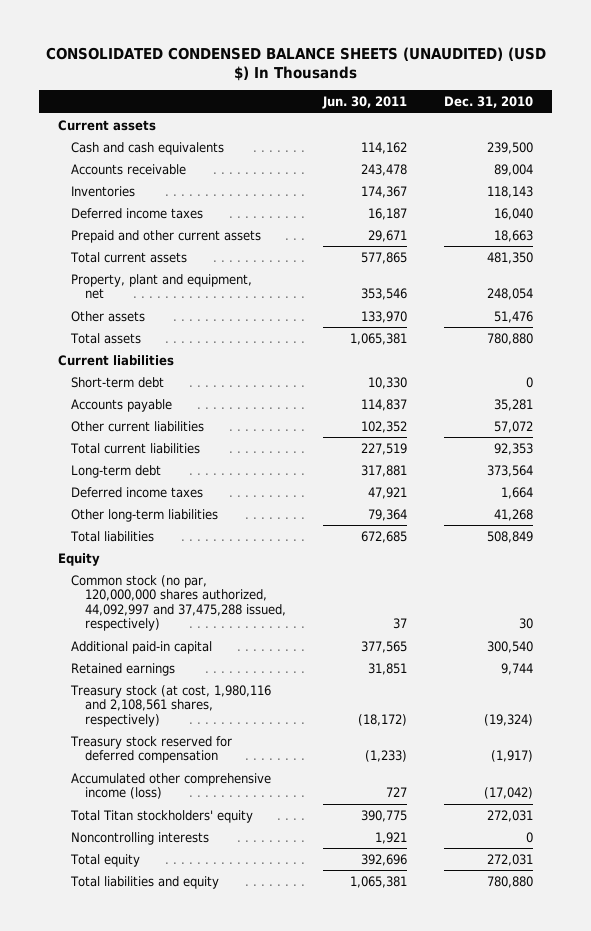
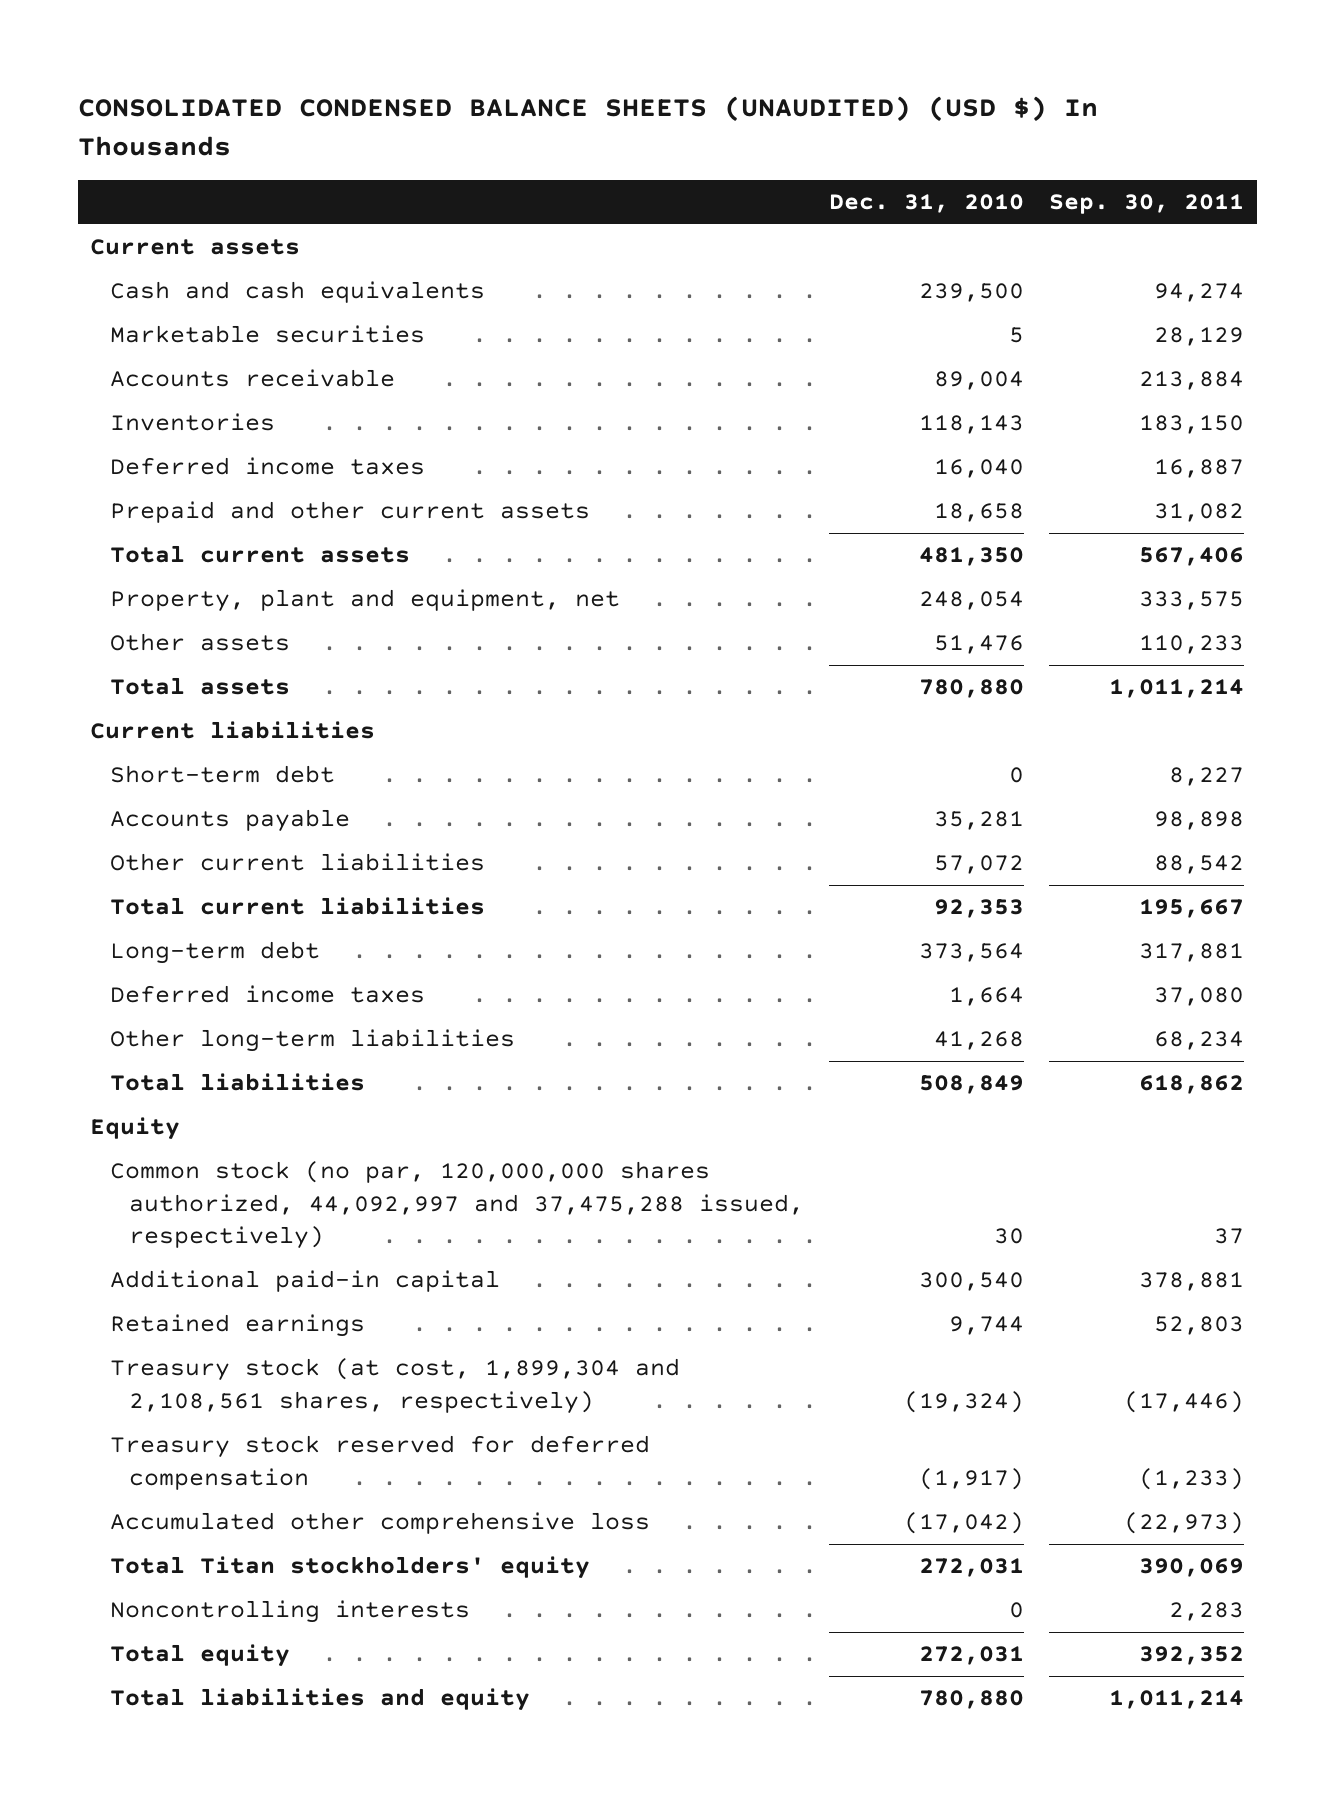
- | Jun. 30, 2011 | Dec. 31, 2010
+ | Dec. 31, 2010 | Sep. 30, 2011
+ Marketable securities | 5 | 28,129
- Prepaid and other current assets | 29,671 | 18,663
+ Prepaid and other current assets | 18,658 | 31,082
- Treasury stock (at cost, 1,980,116 and 2,108,561 shares, respectively) | (18,172) | (19,324)
+ Treasury stock (at cost, 1,899,304 and 2,108,561 shares, respectively) | (19,324) | (17,446)
- Accumulated other comprehensive income (loss) | 727 | (17,042)
+ Accumulated other comprehensive loss | (17,042) | (22,973)

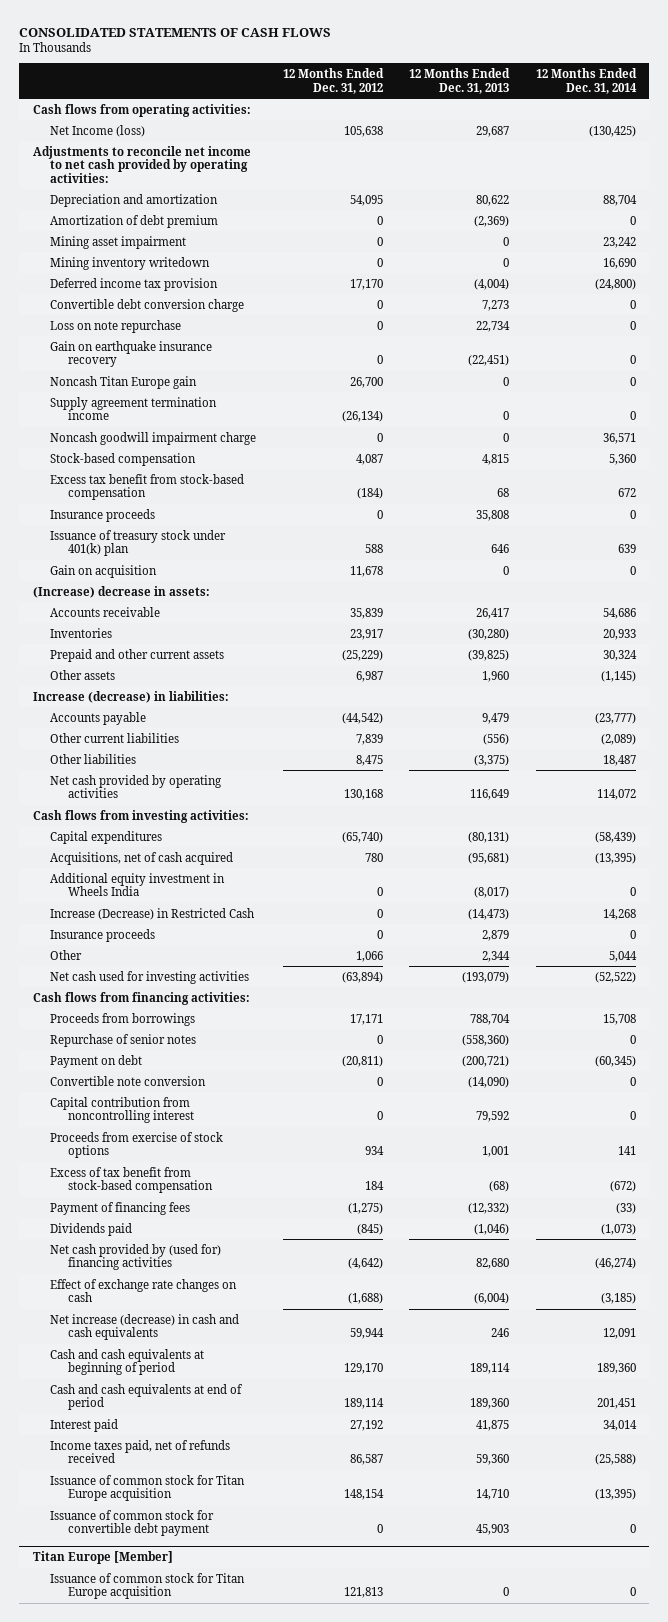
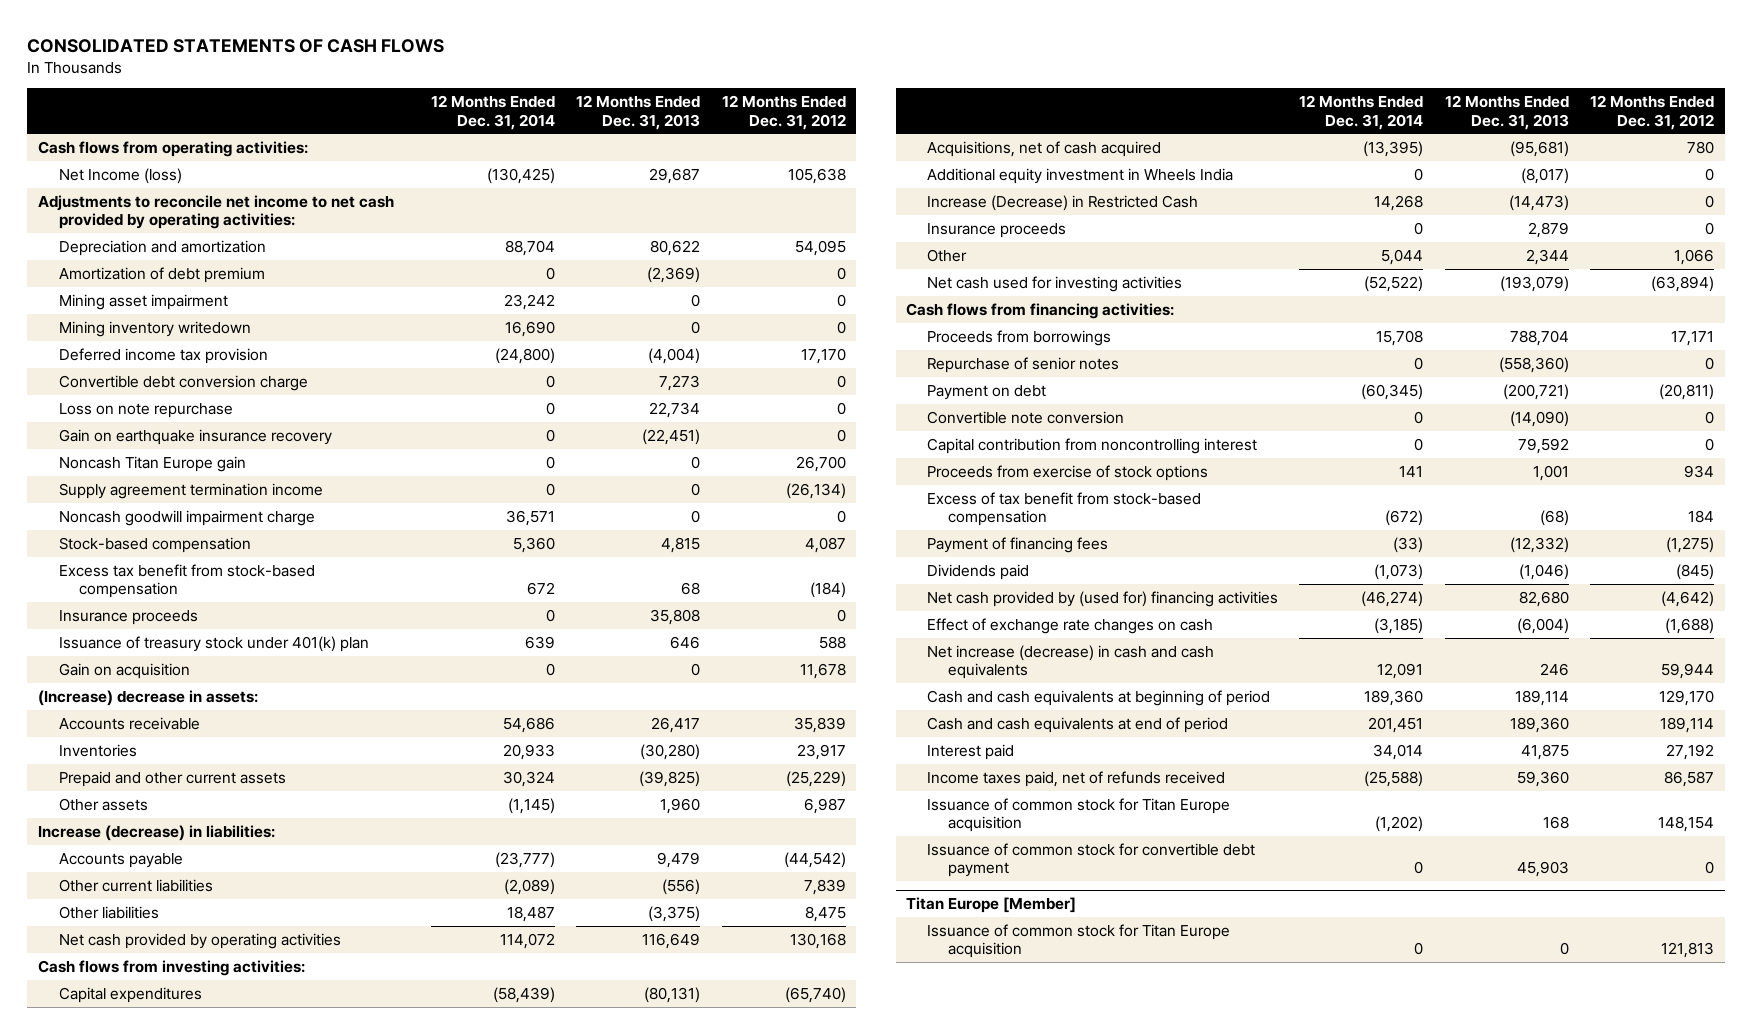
- | 12 Months Ended Dec. 31, 2012 | 12 Months Ended Dec. 31, 2013 | 12 Months Ended Dec. 31, 2014
+ | 12 Months Ended Dec. 31, 2014 | 12 Months Ended Dec. 31, 2013 | 12 Months Ended Dec. 31, 2012
- Issuance of common stock for Titan Europe acquisition | 148,154 | 14,710 | (13,395)
+ Issuance of common stock for Titan Europe acquisition | (1,202) | 168 | 148,154

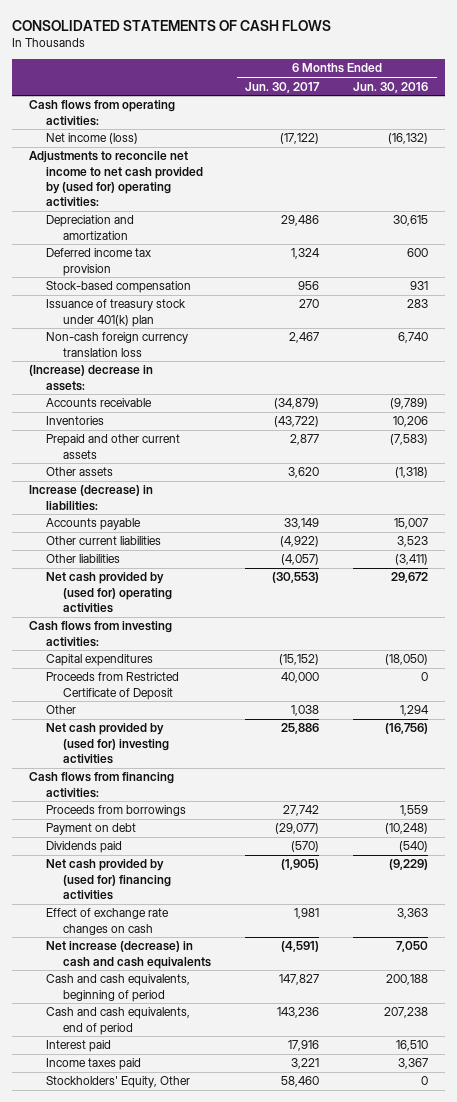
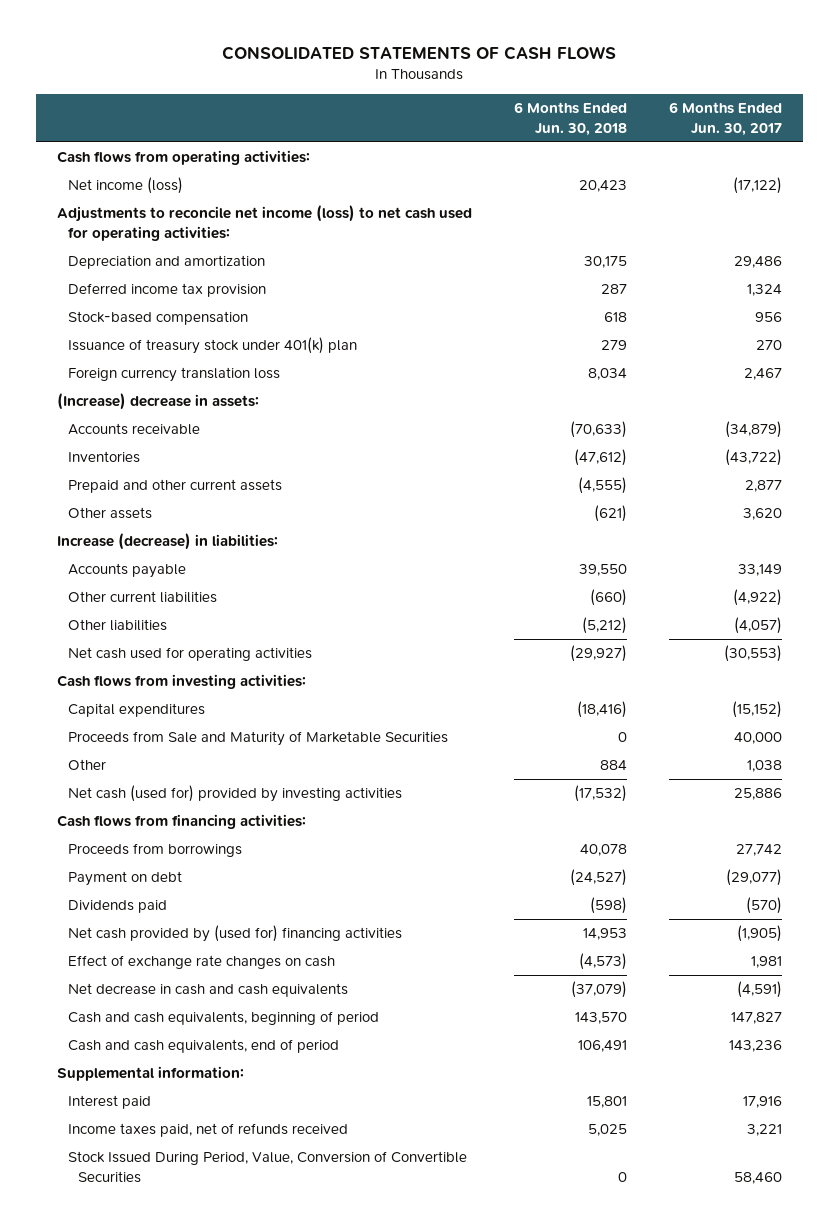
- | 6 Months Ended Jun. 30, 2017 | 6 Months Ended Jun. 30, 2016
+ | 6 Months Ended Jun. 30, 2018 | 6 Months Ended Jun. 30, 2017
- Adjustments to reconcile net income to net cash provided by (used for) operating activities:
+ Adjustments to reconcile net income (loss) to net cash used for operating activities:
- Non-cash foreign currency translation loss | 2,467 | 6,740
+ Foreign currency translation loss | 8,034 | 2,467
- Net cash provided by (used for) operating activities | (30,553) | 29,672
+ Net cash used for operating activities | (29,927) | (30,553)
- Proceeds from Restricted Certificate of Deposit | 40,000 | 0
+ Proceeds from Sale and Maturity of Marketable Securities | 0 | 40,000
- Net cash provided by (used for) investing activities | 25,886 | (16,756)
+ Net cash (used for) provided by investing activities | (17,532) | 25,886
- Net increase (decrease) in cash and cash equivalents | (4,591) | 7,050
+ Net decrease in cash and cash equivalents | (37,079) | (4,591)
+ Supplemental information:
- Income taxes paid | 3,221 | 3,367
- Stockholders' Equity, Other | 58,460 | 0
+ Income taxes paid, net of refunds received | 5,025 | 3,221
+ Stock Issued During Period, Value, Conversion of Convertible Securities | 0 | 58,460

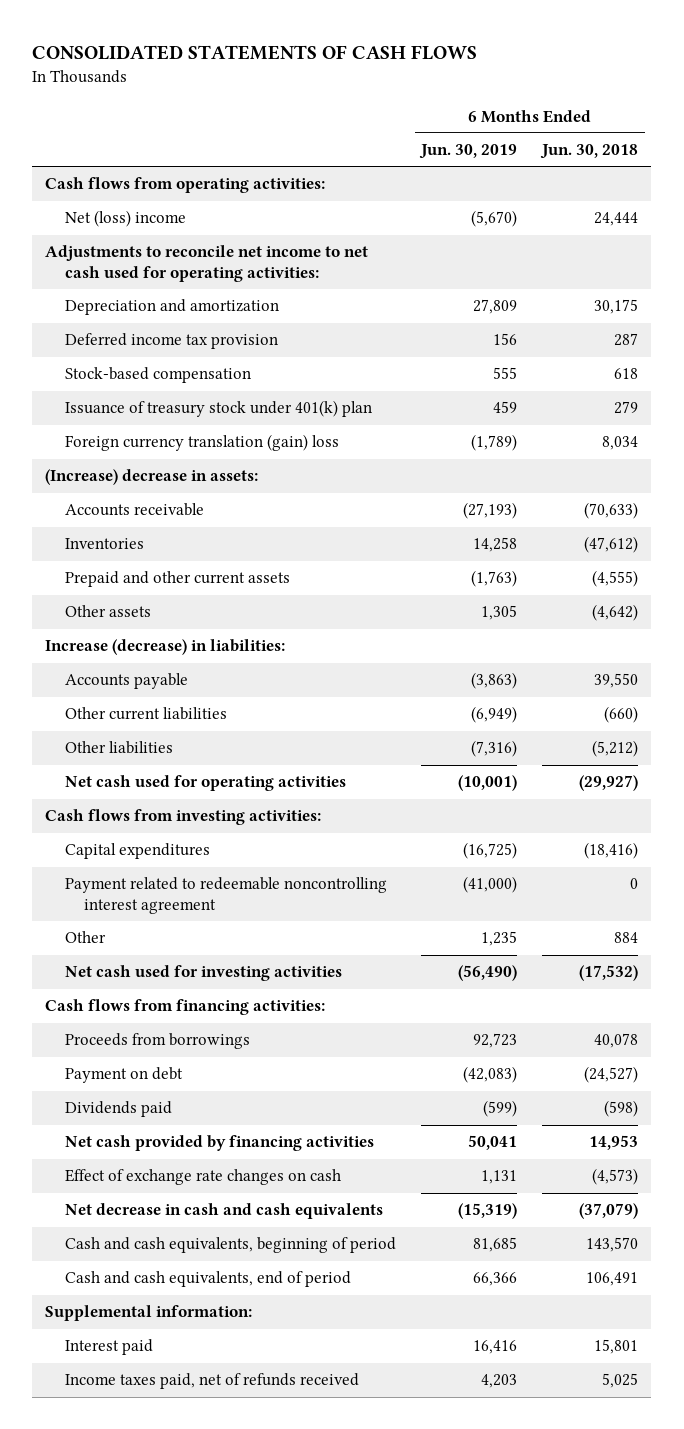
- | 6 Months Ended Jun. 30, 2018 | 6 Months Ended Jun. 30, 2017
+ | 6 Months Ended Jun. 30, 2019 | 6 Months Ended Jun. 30, 2018
- Net income (loss) | 20,423 | (17,122)
- Adjustments to reconcile net income (loss) to net cash used for operating activities:
+ Net (loss) income | (5,670) | 24,444
+ Adjustments to reconcile net income to net cash used for operating activities:
- Foreign currency translation loss | 8,034 | 2,467
+ Foreign currency translation (gain) loss | (1,789) | 8,034
- Other assets | (621) | 3,620
+ Other assets | 1,305 | (4,642)
- Proceeds from Sale and Maturity of Marketable Securities | 0 | 40,000
+ Payment related to redeemable noncontrolling interest agreement | (41,000) | 0
- Net cash (used for) provided by investing activities | (17,532) | 25,886
+ Net cash used for investing activities | (56,490) | (17,532)
- Net cash provided by (used for) financing activities | 14,953 | (1,905)
+ Net cash provided by financing activities | 50,041 | 14,953
- Stock Issued During Period, Value, Conversion of Convertible Securities | 0 | 58,460

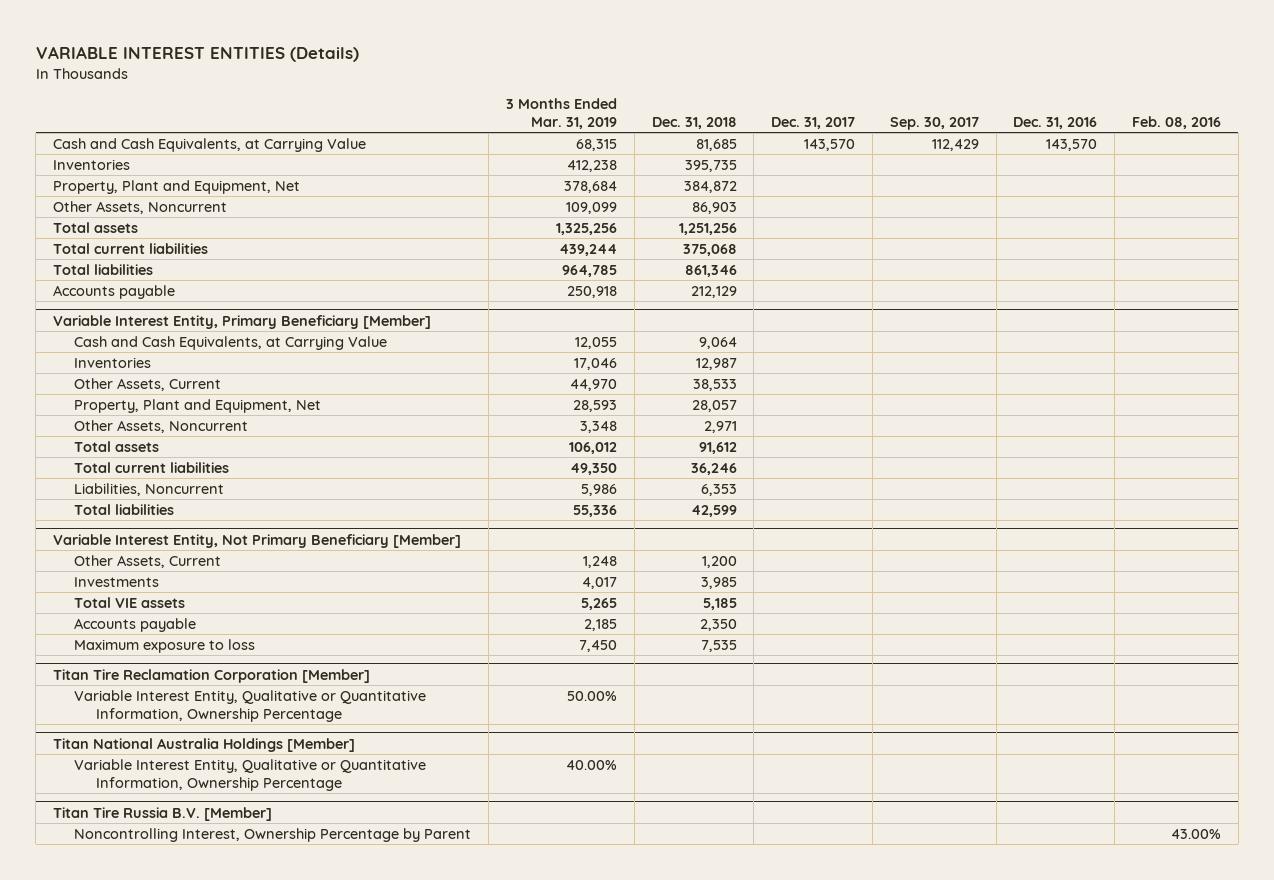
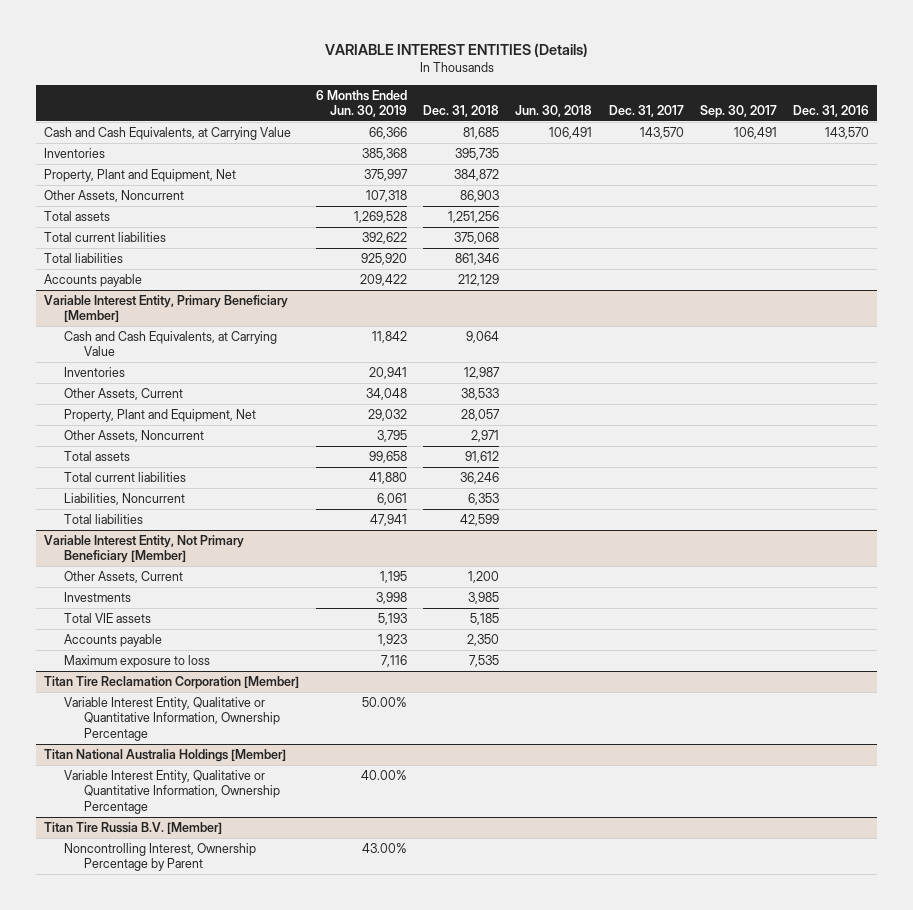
- | 3 Months Ended Mar. 31, 2019 | Dec. 31, 2018 | Dec. 31, 2017 | Sep. 30, 2017 | Dec. 31, 2016 | Feb. 08, 2016
+ | 6 Months Ended Jun. 30, 2019 | Dec. 31, 2018 | Jun. 30, 2018 | Dec. 31, 2017 | Sep. 30, 2017 | Dec. 31, 2016
- Cash and Cash Equivalents, at Carrying Value | 68,315 | 81,685 | 143,570 | 112,429 | 143,570 |
+ Cash and Cash Equivalents, at Carrying Value | 66,366 | 81,685 | 106,491 | 143,570 | 106,491 | 143,570

